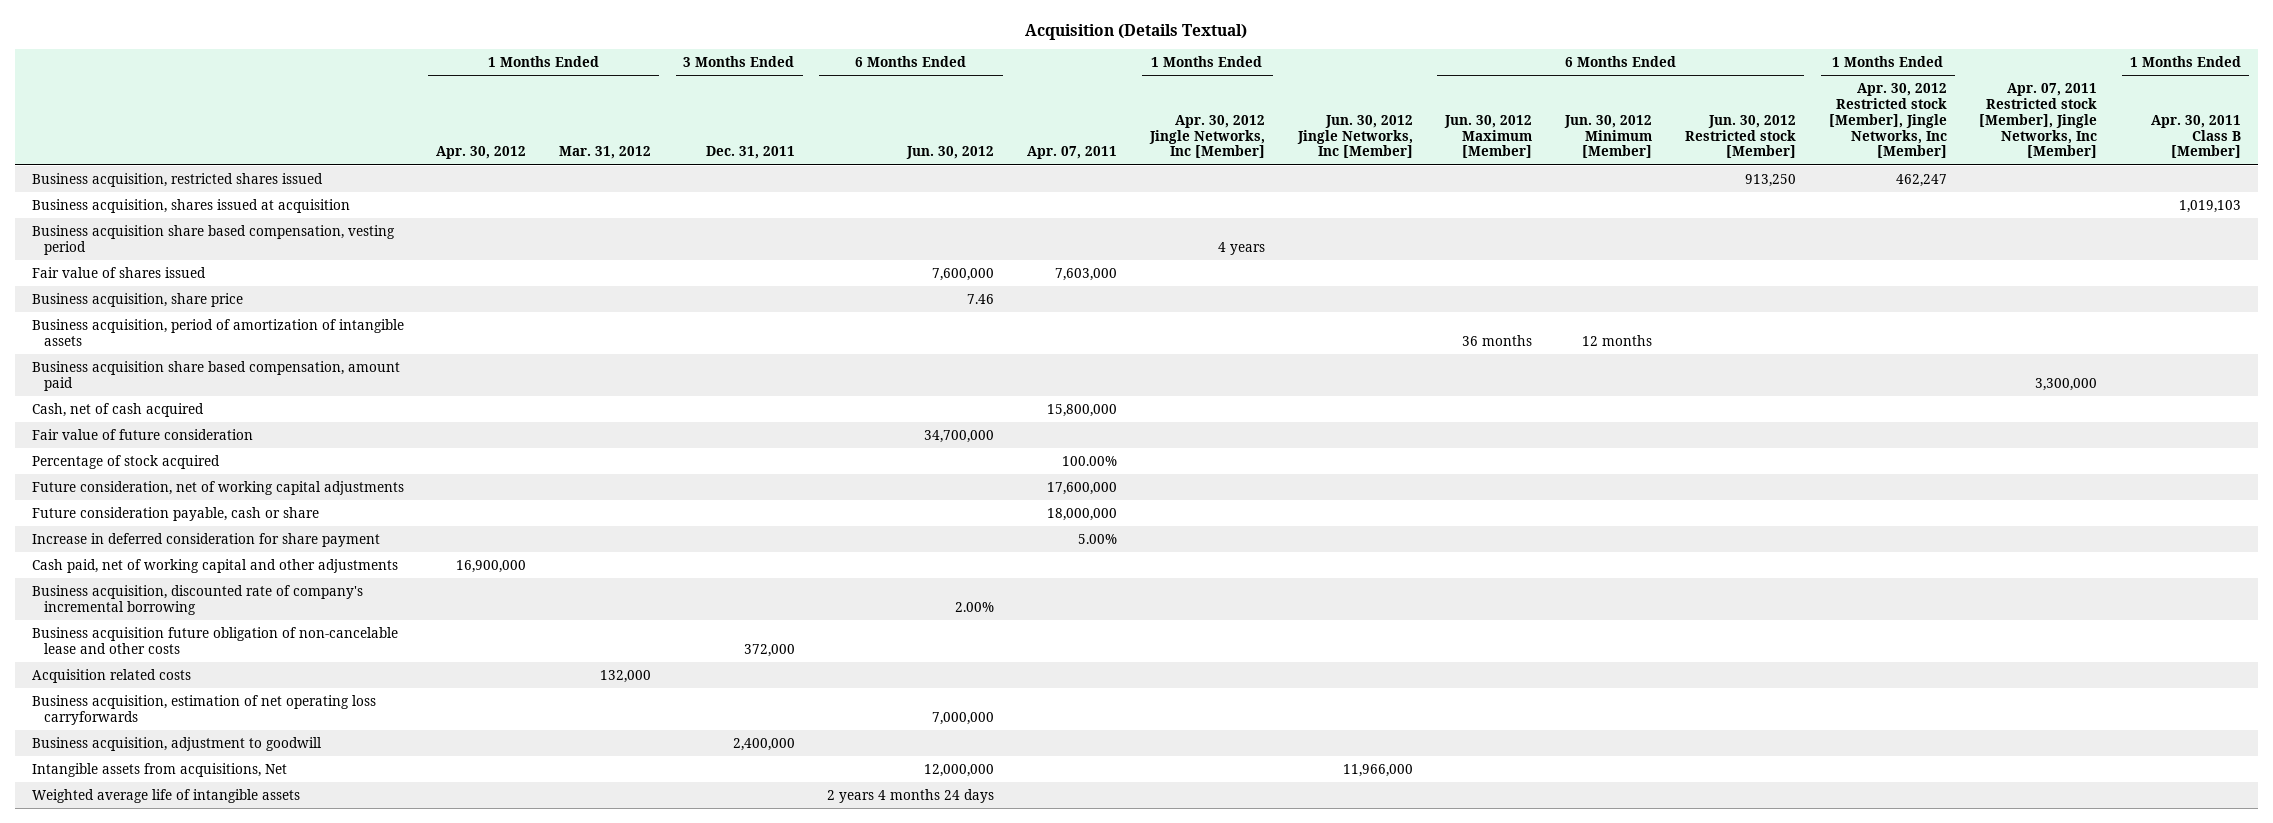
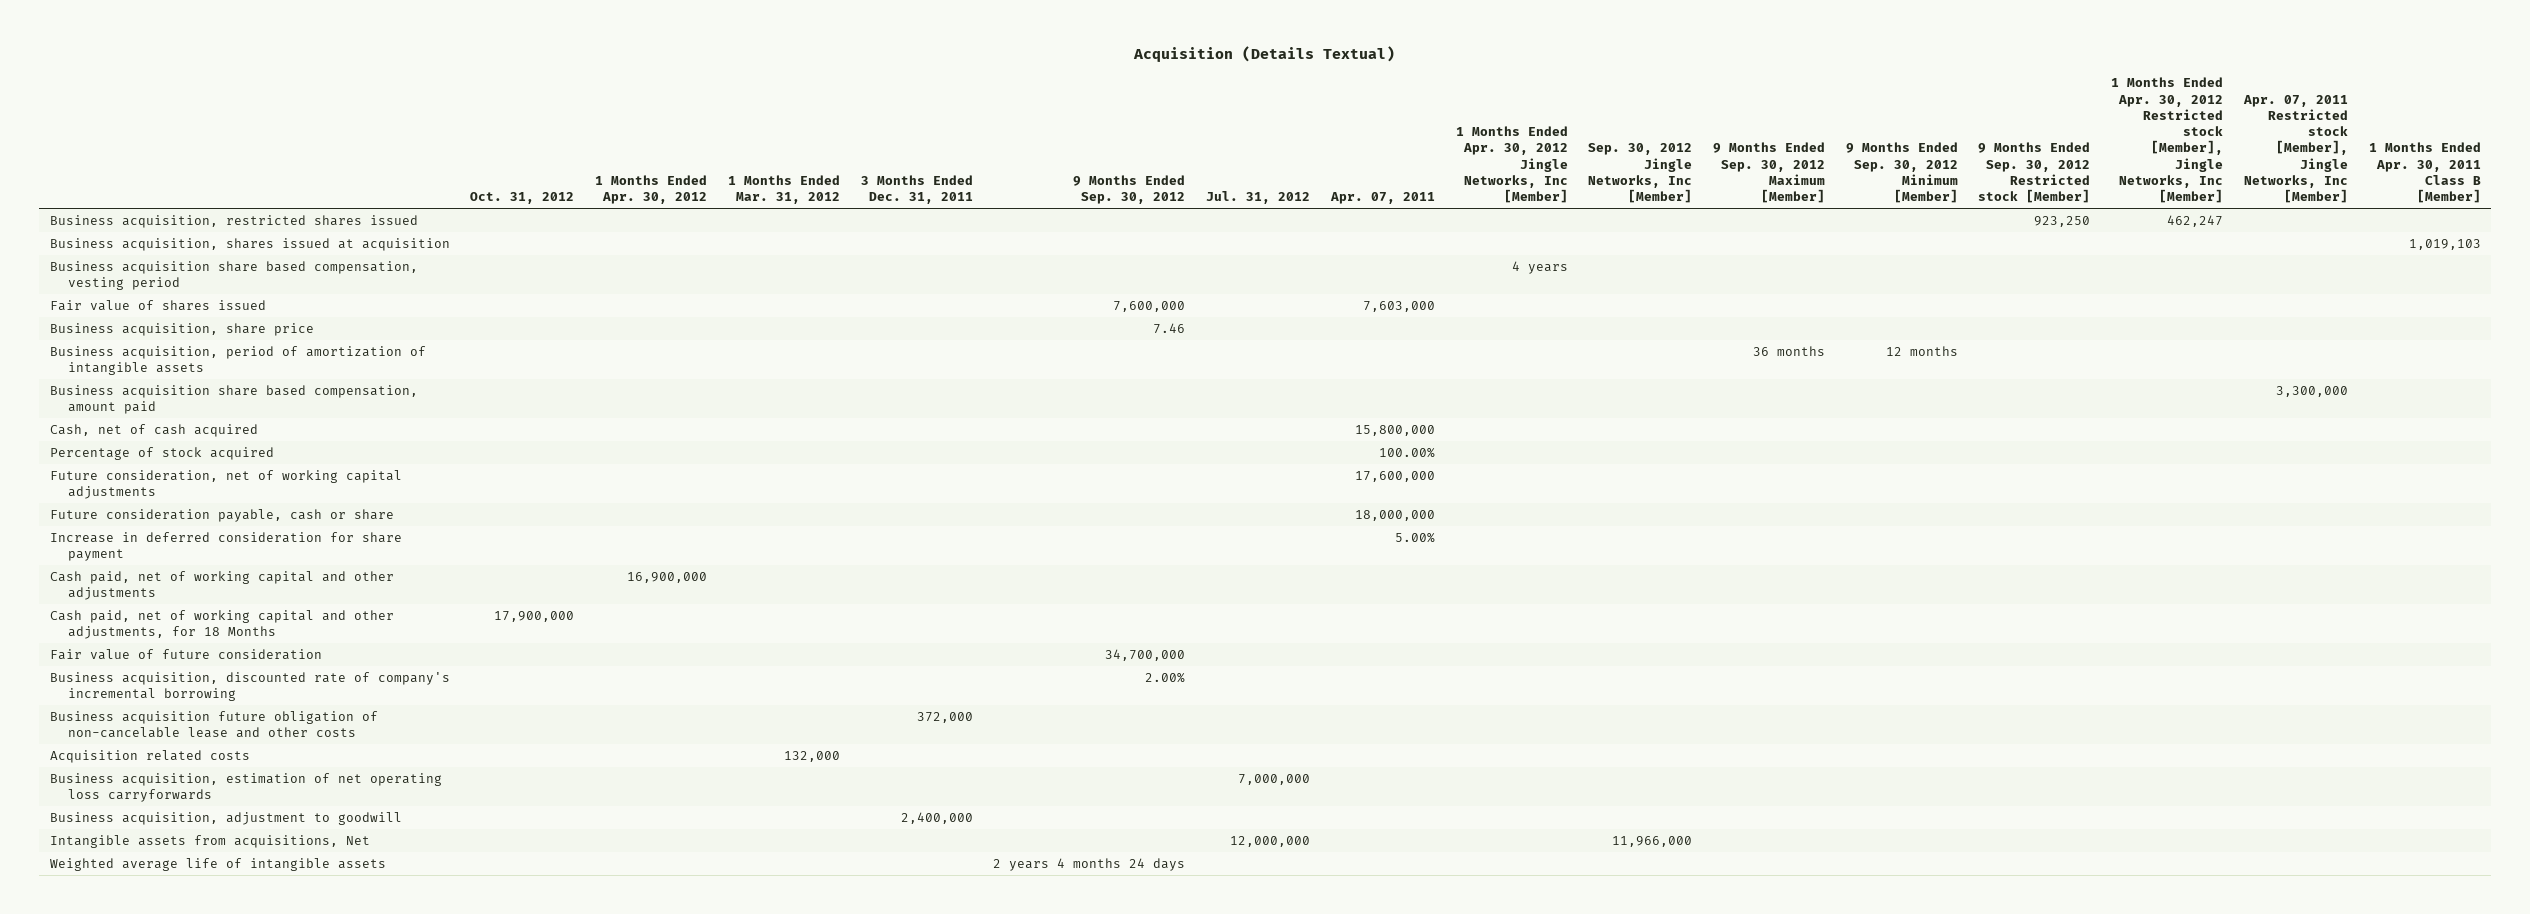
- | 1 Months Ended Apr. 30, 2012 | 1 Months Ended Mar. 31, 2012 | 3 Months Ended Dec. 31, 2011 | 6 Months Ended Jun. 30, 2012 | Apr. 07, 2011 | 1 Months Ended Apr. 30, 2012 Jingle Networks, Inc [Member] | Jun. 30, 2012 Jingle Networks, Inc [Member] | 6 Months Ended Jun. 30, 2012 Maximum [Member] | 6 Months Ended Jun. 30, 2012 Minimum [Member] | 6 Months Ended Jun. 30, 2012 Restricted stock [Member] | 1 Months Ended Apr. 30, 2012 Restricted stock [Member], Jingle Networks, Inc [Member] | Apr. 07, 2011 Restricted stock [Member], Jingle Networks, Inc [Member] | 1 Months Ended Apr. 30, 2011 Class B [Member]
+ | Oct. 31, 2012 | 1 Months Ended Apr. 30, 2012 | 1 Months Ended Mar. 31, 2012 | 3 Months Ended Dec. 31, 2011 | 9 Months Ended Sep. 30, 2012 | Jul. 31, 2012 | Apr. 07, 2011 | 1 Months Ended Apr. 30, 2012 Jingle Networks, Inc [Member] | Sep. 30, 2012 Jingle Networks, Inc [Member] | 9 Months Ended Sep. 30, 2012 Maximum [Member] | 9 Months Ended Sep. 30, 2012 Minimum [Member] | 9 Months Ended Sep. 30, 2012 Restricted stock [Member] | 1 Months Ended Apr. 30, 2012 Restricted stock [Member], Jingle Networks, Inc [Member] | Apr. 07, 2011 Restricted stock [Member], Jingle Networks, Inc [Member] | 1 Months Ended Apr. 30, 2011 Class B [Member]
+ Cash paid, net of working capital and other adjustments, for 18 Months | 17,900,000 | | | | | | | | | | | | | |
moved down: Fair value of future consideration | | | | | 34,700,000 | | | | | | | | | |

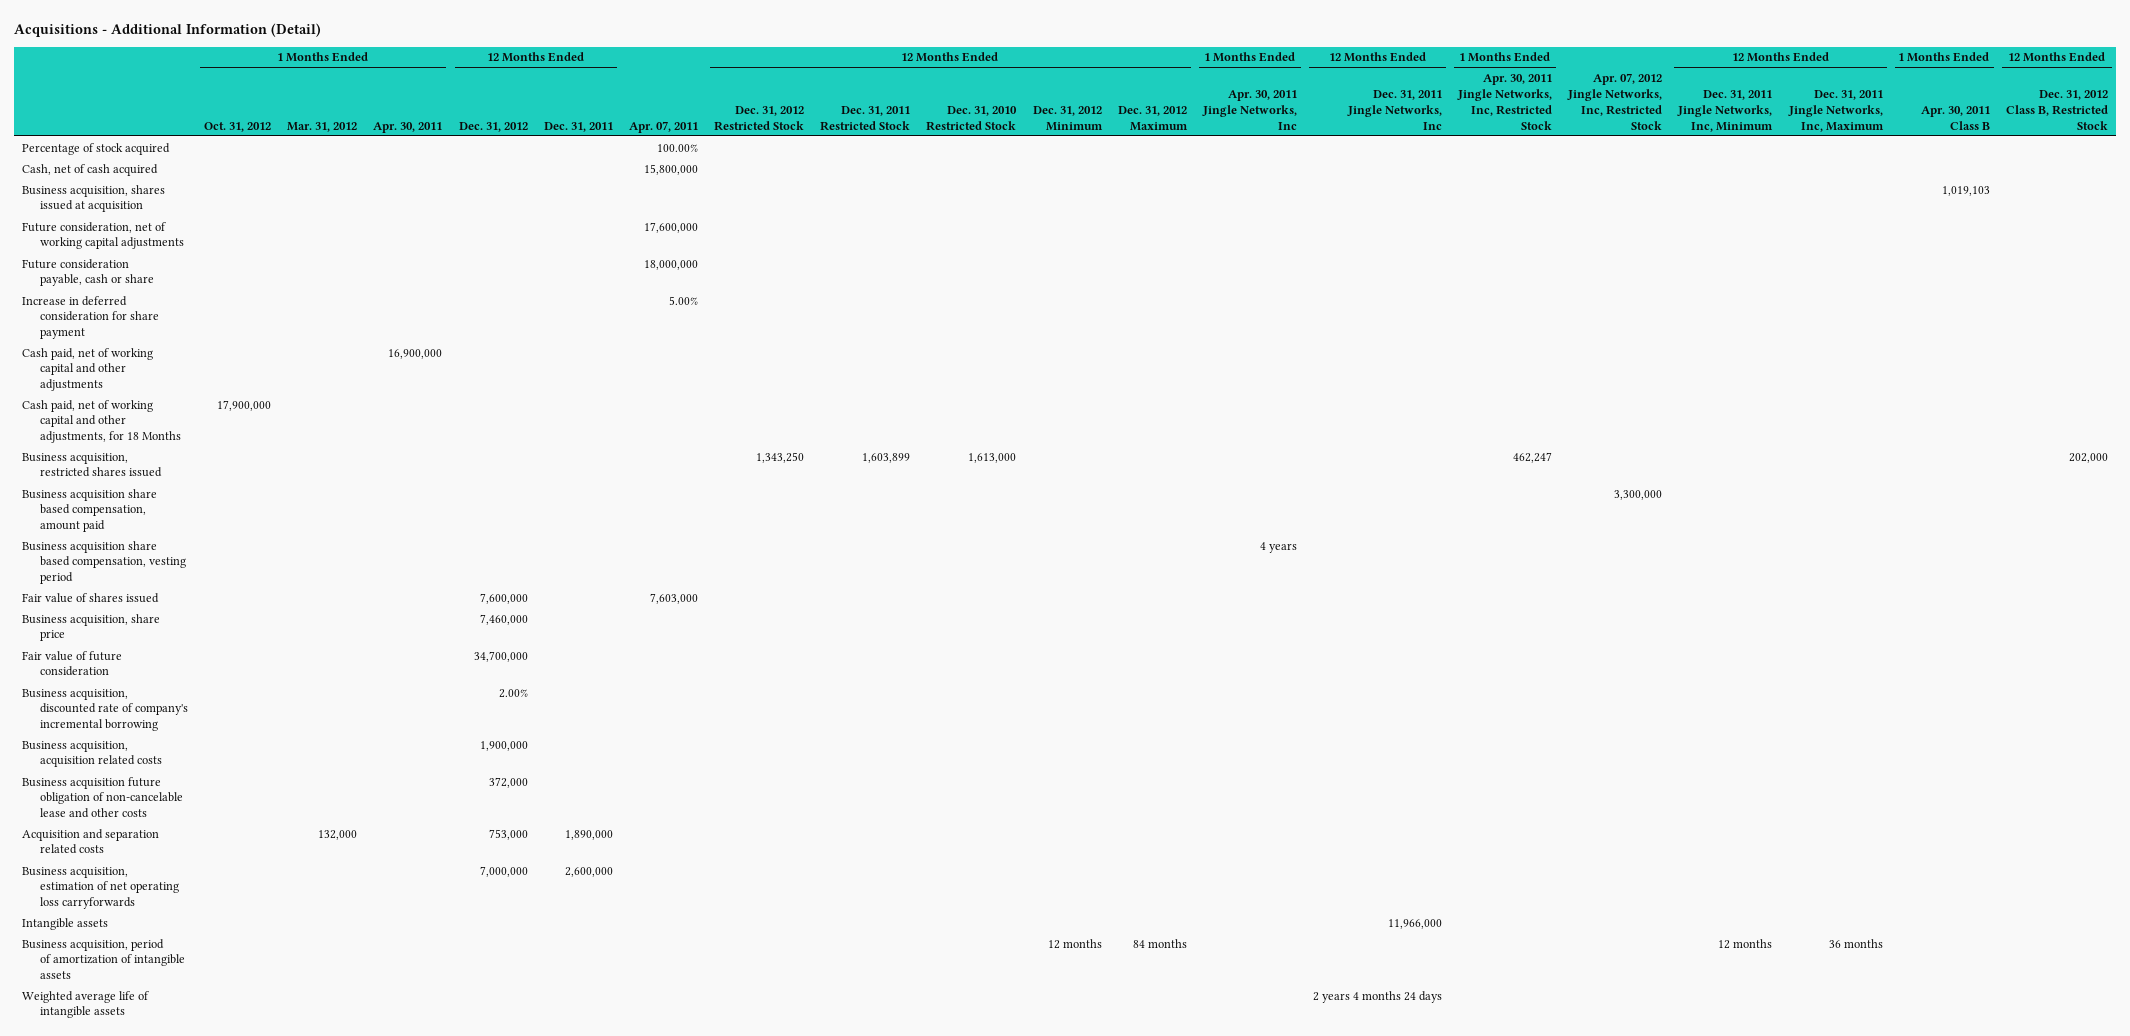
- Acquisition (Details Textual)
+ Acquisitions - Additional Information (Detail)
- | Oct. 31, 2012 | 1 Months Ended Apr. 30, 2012 | 1 Months Ended Mar. 31, 2012 | 3 Months Ended Dec. 31, 2011 | 9 Months Ended Sep. 30, 2012 | Jul. 31, 2012 | Apr. 07, 2011 | 1 Months Ended Apr. 30, 2012 Jingle Networks, Inc [Member] | Sep. 30, 2012 Jingle Networks, Inc [Member] | 9 Months Ended Sep. 30, 2012 Maximum [Member] | 9 Months Ended Sep. 30, 2012 Minimum [Member] | 9 Months Ended Sep. 30, 2012 Restricted stock [Member] | 1 Months Ended Apr. 30, 2012 Restricted stock [Member], Jingle Networks, Inc [Member] | Apr. 07, 2011 Restricted stock [Member], Jingle Networks, Inc [Member] | 1 Months Ended Apr. 30, 2011 Class B [Member]
+ | 1 Months Ended Oct. 31, 2012 | 1 Months Ended Mar. 31, 2012 | 1 Months Ended Apr. 30, 2011 | 12 Months Ended Dec. 31, 2012 | 12 Months Ended Dec. 31, 2011 | Apr. 07, 2011 | 12 Months Ended Dec. 31, 2012 Restricted Stock | 12 Months Ended Dec. 31, 2011 Restricted Stock | 12 Months Ended Dec. 31, 2010 Restricted Stock | 12 Months Ended Dec. 31, 2012 Minimum | 12 Months Ended Dec. 31, 2012 Maximum | 1 Months Ended Apr. 30, 2011 Jingle Networks, Inc | 12 Months Ended Dec. 31, 2011 Jingle Networks, Inc | 1 Months Ended Apr. 30, 2011 Jingle Networks, Inc, Restricted Stock | Apr. 07, 2012 Jingle Networks, Inc, Restricted Stock | 12 Months Ended Dec. 31, 2011 Jingle Networks, Inc, Minimum | 12 Months Ended Dec. 31, 2011 Jingle Networks, Inc, Maximum | 1 Months Ended Apr. 30, 2011 Class B | 12 Months Ended Dec. 31, 2012 Class B, Restricted Stock
moved down: Cash, net of cash acquired | | | | | | 15,800,000 | | | | | | | | | | | | |
moved down: Business acquisition, shares issued at acquisition | | | | | | | | | | | | | | | | | | 1,019,103 |
moved down: Business acquisition, restricted shares issued | | | | | | | 1,343,250 | 1,603,899 | 1,613,000 | | | | | 462,247 | | | | | 202,000
moved down: Business acquisition share based compensation, amount paid | | | | | | | | | | | | | | | 3,300,000 | | | |
moved down: Business acquisition share based compensation, vesting period | | | | | | | | | | | | 4 years | | | | | | |
moved down: Fair value of shares issued | | | | 7,600,000 | | 7,603,000 | | | | | | | | | | | | |
moved down: Business acquisition, share price | | | | 7,460,000 | | | | | | | | | | | | | | |
+ Business acquisition, acquisition related costs | | | | 1,900,000 | | | | | | | | | | | | | | |
- Acquisition related costs | | | 132,000 | | | | | | | | | | | |
+ Acquisition and separation related costs | | 132,000 | | 753,000 | 1,890,000 | | | | | | | | | | | | | |
- Business acquisition, adjustment to goodwill | | | | 2,400,000 | | | | | | | | | | |
- Intangible assets from acquisitions, Net | | | | | | 12,000,000 | | | 11,966,000 | | | | | |
+ Intangible assets | | | | | | | | | | | | | 11,966,000 | | | | | |
moved down: Business acquisition, period of amortization of intangible assets | | | | | | | | | | 12 months | 84 months | | | | | 12 months | 36 months | |

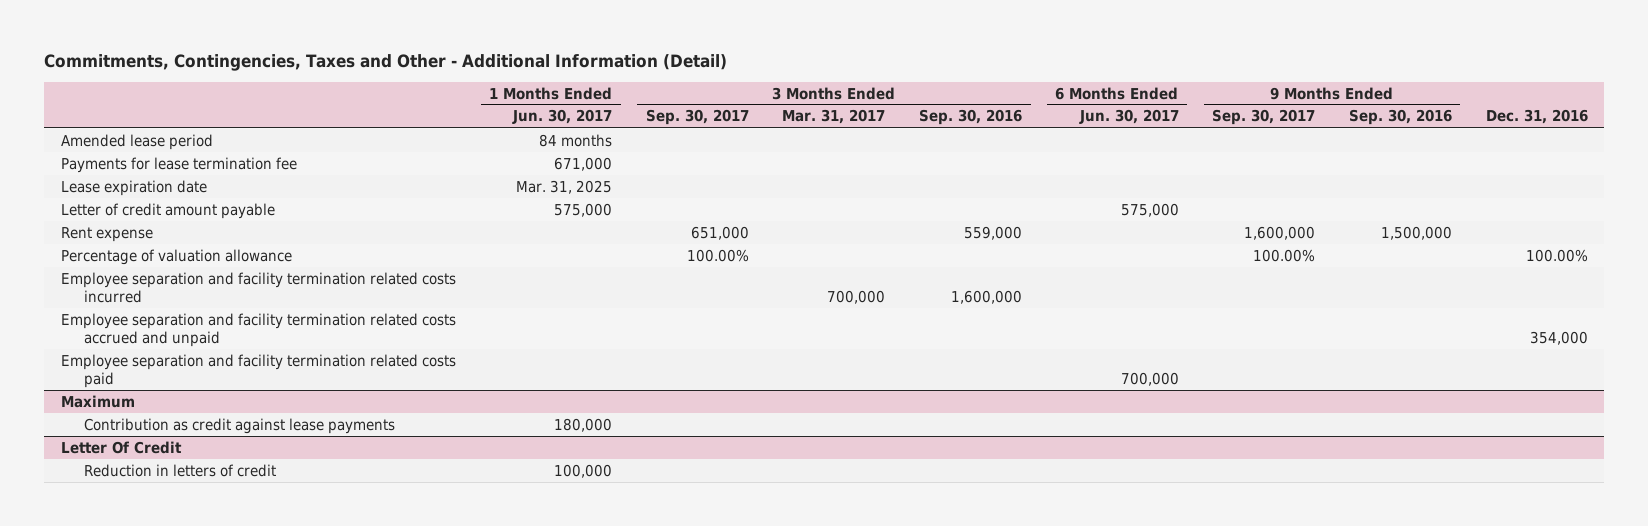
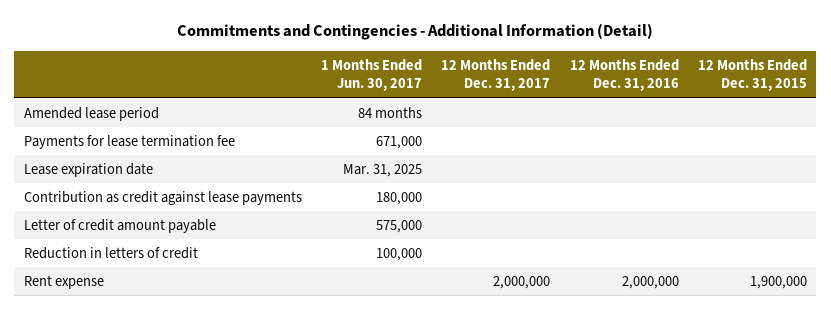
- Commitments, Contingencies, Taxes and Other - Additional Information (Detail)
+ Commitments and Contingencies - Additional Information (Detail)
- | 1 Months Ended Jun. 30, 2017 | 3 Months Ended Sep. 30, 2017 | 3 Months Ended Mar. 31, 2017 | 3 Months Ended Sep. 30, 2016 | 6 Months Ended Jun. 30, 2017 | 9 Months Ended Sep. 30, 2017 | 9 Months Ended Sep. 30, 2016 | Dec. 31, 2016
+ | 1 Months Ended Jun. 30, 2017 | 12 Months Ended Dec. 31, 2017 | 12 Months Ended Dec. 31, 2016 | 12 Months Ended Dec. 31, 2015
+ Contribution as credit against lease payments | 180,000 | | |
+ Reduction in letters of credit | 100,000 | | |
- Percentage of valuation allowance | | 100.00% | | | | 100.00% | | 100.00%
- Employee separation and facility termination related costs incurred | | | 700,000 | 1,600,000 | | | |
- Employee separation and facility termination related costs accrued and unpaid | | | | | | | | 354,000
- Employee separation and facility termination related costs paid | | | | | 700,000 | | |
- Maximum
- Contribution as credit against lease payments | 180,000 | | | | | | |
- Letter Of Credit
- Reduction in letters of credit | 100,000 | | | | | | |

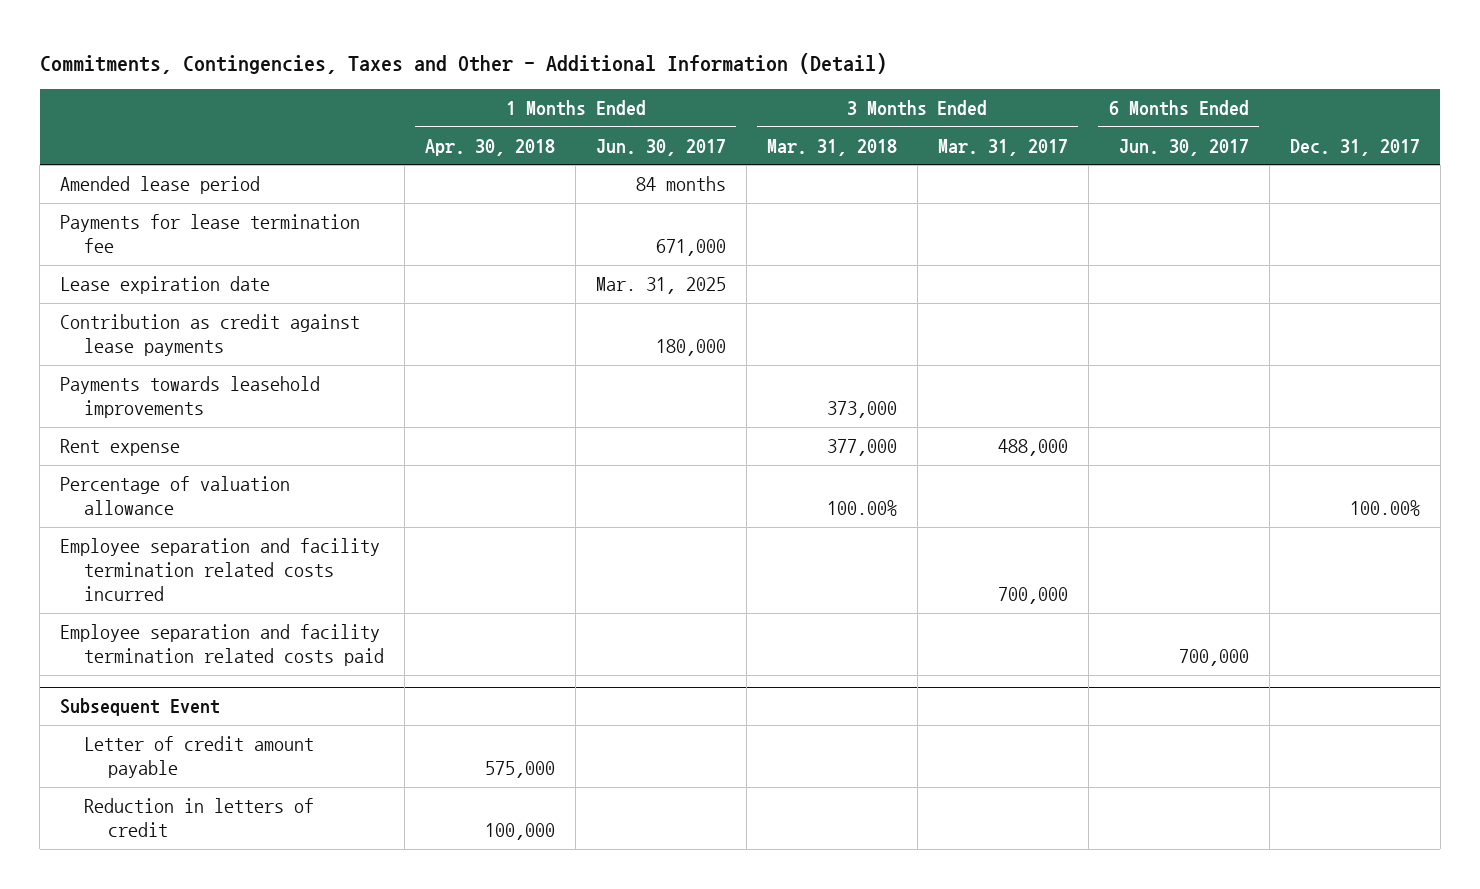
- Commitments and Contingencies - Additional Information (Detail)
+ Commitments, Contingencies, Taxes and Other - Additional Information (Detail)
- | 1 Months Ended Jun. 30, 2017 | 12 Months Ended Dec. 31, 2017 | 12 Months Ended Dec. 31, 2016 | 12 Months Ended Dec. 31, 2015
+ | 1 Months Ended Apr. 30, 2018 | 1 Months Ended Jun. 30, 2017 | 3 Months Ended Mar. 31, 2018 | 3 Months Ended Mar. 31, 2017 | 6 Months Ended Jun. 30, 2017 | Dec. 31, 2017
- Letter of credit amount payable | 575,000 | | |
- Reduction in letters of credit | 100,000 | | |
+ Payments towards leasehold improvements | | | 373,000 | | |
+ Percentage of valuation allowance | | | 100.00% | | | 100.00%
+ Employee separation and facility termination related costs incurred | | | | 700,000 | |
+ Employee separation and facility termination related costs paid | | | | | 700,000 |
+ Subsequent Event
+ Letter of credit amount payable | 575,000 | | | | |
+ Reduction in letters of credit | 100,000 | | | | |

